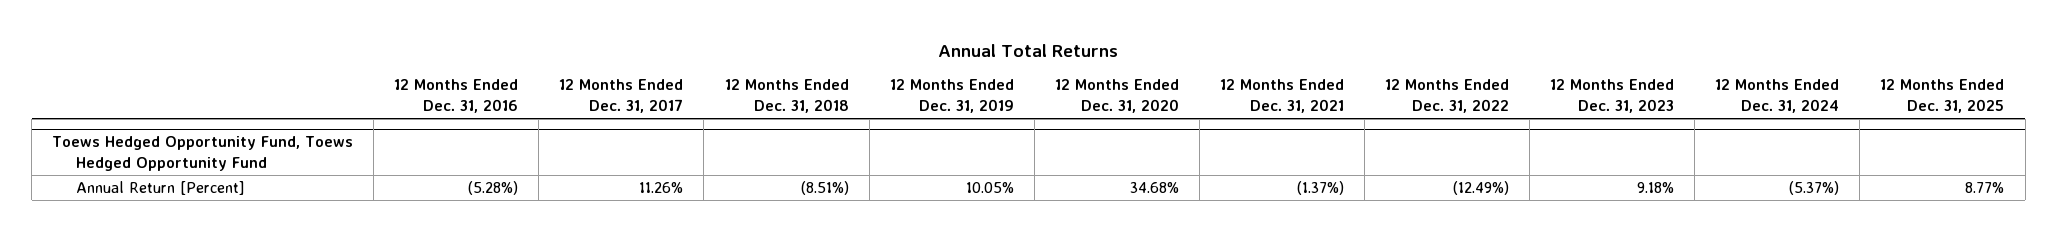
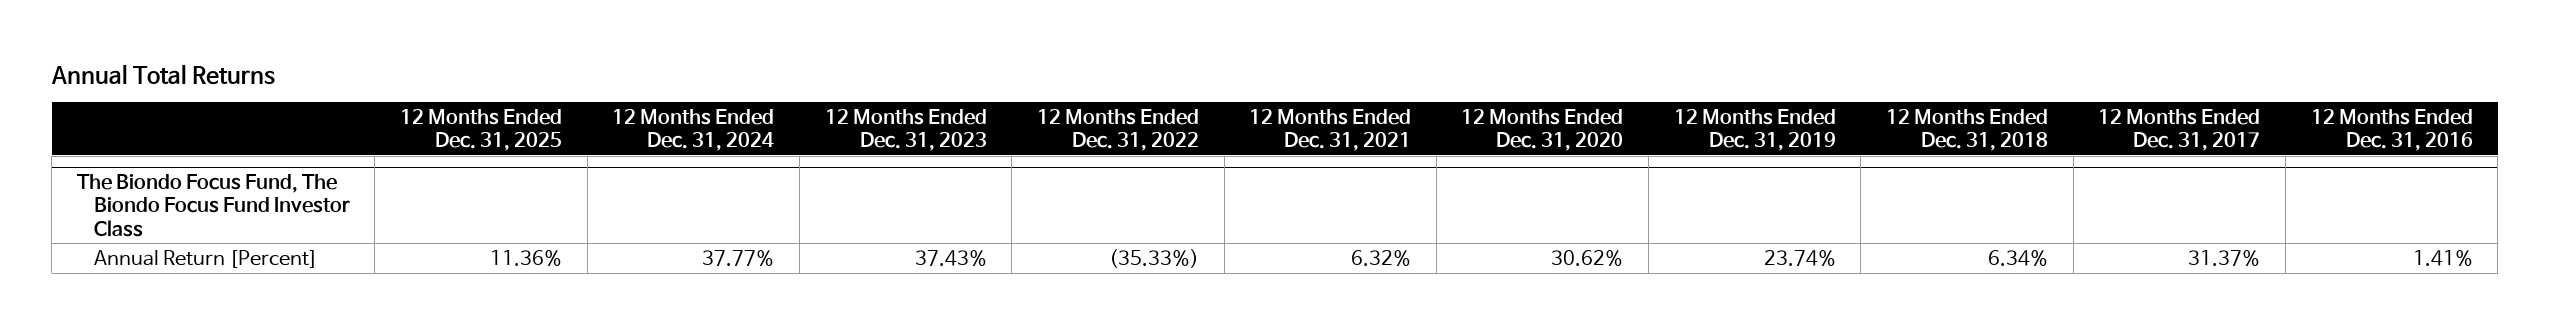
- | 12 Months Ended Dec. 31, 2016 | 12 Months Ended Dec. 31, 2017 | 12 Months Ended Dec. 31, 2018 | 12 Months Ended Dec. 31, 2019 | 12 Months Ended Dec. 31, 2020 | 12 Months Ended Dec. 31, 2021 | 12 Months Ended Dec. 31, 2022 | 12 Months Ended Dec. 31, 2023 | 12 Months Ended Dec. 31, 2024 | 12 Months Ended Dec. 31, 2025
+ | 12 Months Ended Dec. 31, 2025 | 12 Months Ended Dec. 31, 2024 | 12 Months Ended Dec. 31, 2023 | 12 Months Ended Dec. 31, 2022 | 12 Months Ended Dec. 31, 2021 | 12 Months Ended Dec. 31, 2020 | 12 Months Ended Dec. 31, 2019 | 12 Months Ended Dec. 31, 2018 | 12 Months Ended Dec. 31, 2017 | 12 Months Ended Dec. 31, 2016
- Toews Hedged Opportunity Fund, Toews Hedged Opportunity Fund
- Annual Return [Percent] | (5.28%) | 11.26% | (8.51%) | 10.05% | 34.68% | (1.37%) | (12.49%) | 9.18% | (5.37%) | 8.77%
+ The Biondo Focus Fund, The Biondo Focus Fund Investor Class
+ Annual Return [Percent] | 11.36% | 37.77% | 37.43% | (35.33%) | 6.32% | 30.62% | 23.74% | 6.34% | 31.37% | 1.41%

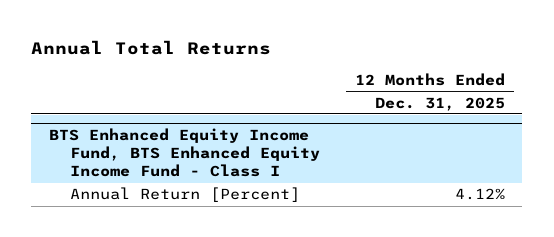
- | 12 Months Ended Dec. 31, 2025 | 12 Months Ended Dec. 31, 2024 | 12 Months Ended Dec. 31, 2023 | 12 Months Ended Dec. 31, 2022 | 12 Months Ended Dec. 31, 2021 | 12 Months Ended Dec. 31, 2020 | 12 Months Ended Dec. 31, 2019 | 12 Months Ended Dec. 31, 2018 | 12 Months Ended Dec. 31, 2017 | 12 Months Ended Dec. 31, 2016
+ | 12 Months Ended Dec. 31, 2025
- The Biondo Focus Fund, The Biondo Focus Fund Investor Class
- Annual Return [Percent] | 11.36% | 37.77% | 37.43% | (35.33%) | 6.32% | 30.62% | 23.74% | 6.34% | 31.37% | 1.41%
+ BTS Enhanced Equity Income Fund, BTS Enhanced Equity Income Fund - Class I
+ Annual Return [Percent] | 4.12%

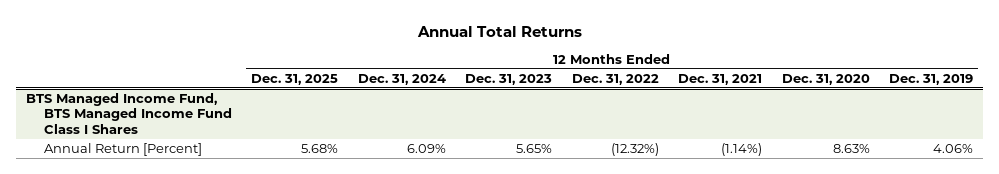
- | 12 Months Ended Dec. 31, 2025
+ | 12 Months Ended Dec. 31, 2025 | 12 Months Ended Dec. 31, 2024 | 12 Months Ended Dec. 31, 2023 | 12 Months Ended Dec. 31, 2022 | 12 Months Ended Dec. 31, 2021 | 12 Months Ended Dec. 31, 2020 | 12 Months Ended Dec. 31, 2019
- BTS Enhanced Equity Income Fund, BTS Enhanced Equity Income Fund - Class I
- Annual Return [Percent] | 4.12%
+ BTS Managed Income Fund, BTS Managed Income Fund Class I Shares
+ Annual Return [Percent] | 5.68% | 6.09% | 5.65% | (12.32%) | (1.14%) | 8.63% | 4.06%

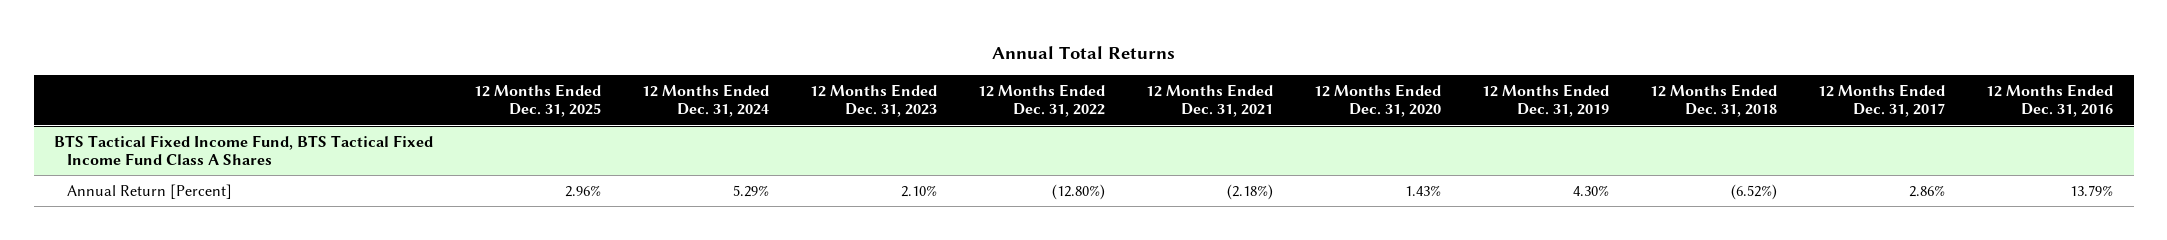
- | 12 Months Ended Dec. 31, 2025 | 12 Months Ended Dec. 31, 2024 | 12 Months Ended Dec. 31, 2023 | 12 Months Ended Dec. 31, 2022 | 12 Months Ended Dec. 31, 2021 | 12 Months Ended Dec. 31, 2020 | 12 Months Ended Dec. 31, 2019
+ | 12 Months Ended Dec. 31, 2025 | 12 Months Ended Dec. 31, 2024 | 12 Months Ended Dec. 31, 2023 | 12 Months Ended Dec. 31, 2022 | 12 Months Ended Dec. 31, 2021 | 12 Months Ended Dec. 31, 2020 | 12 Months Ended Dec. 31, 2019 | 12 Months Ended Dec. 31, 2018 | 12 Months Ended Dec. 31, 2017 | 12 Months Ended Dec. 31, 2016
- BTS Managed Income Fund, BTS Managed Income Fund Class I Shares
- Annual Return [Percent] | 5.68% | 6.09% | 5.65% | (12.32%) | (1.14%) | 8.63% | 4.06%
+ BTS Tactical Fixed Income Fund, BTS Tactical Fixed Income Fund Class A Shares
+ Annual Return [Percent] | 2.96% | 5.29% | 2.10% | (12.80%) | (2.18%) | 1.43% | 4.30% | (6.52%) | 2.86% | 13.79%

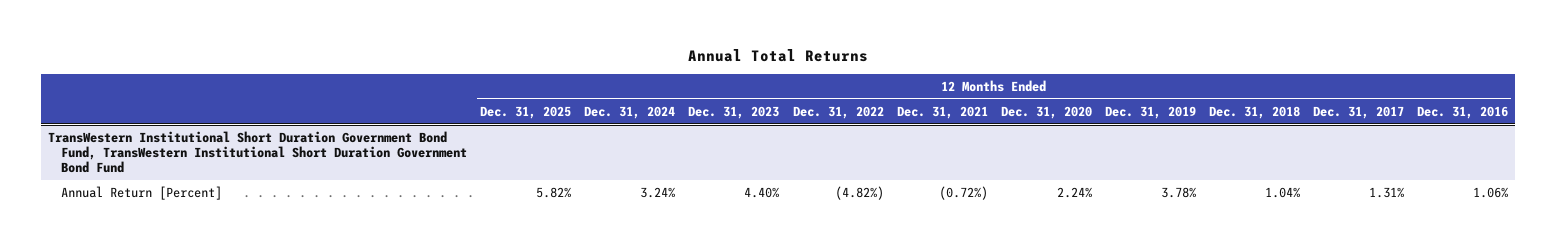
- BTS Tactical Fixed Income Fund, BTS Tactical Fixed Income Fund Class A Shares
- Annual Return [Percent] | 2.96% | 5.29% | 2.10% | (12.80%) | (2.18%) | 1.43% | 4.30% | (6.52%) | 2.86% | 13.79%
+ TransWestern Institutional Short Duration Government Bond Fund, TransWestern Institutional Short Duration Government Bond Fund
+ Annual Return [Percent] | 5.82% | 3.24% | 4.40% | (4.82%) | (0.72%) | 2.24% | 3.78% | 1.04% | 1.31% | 1.06%

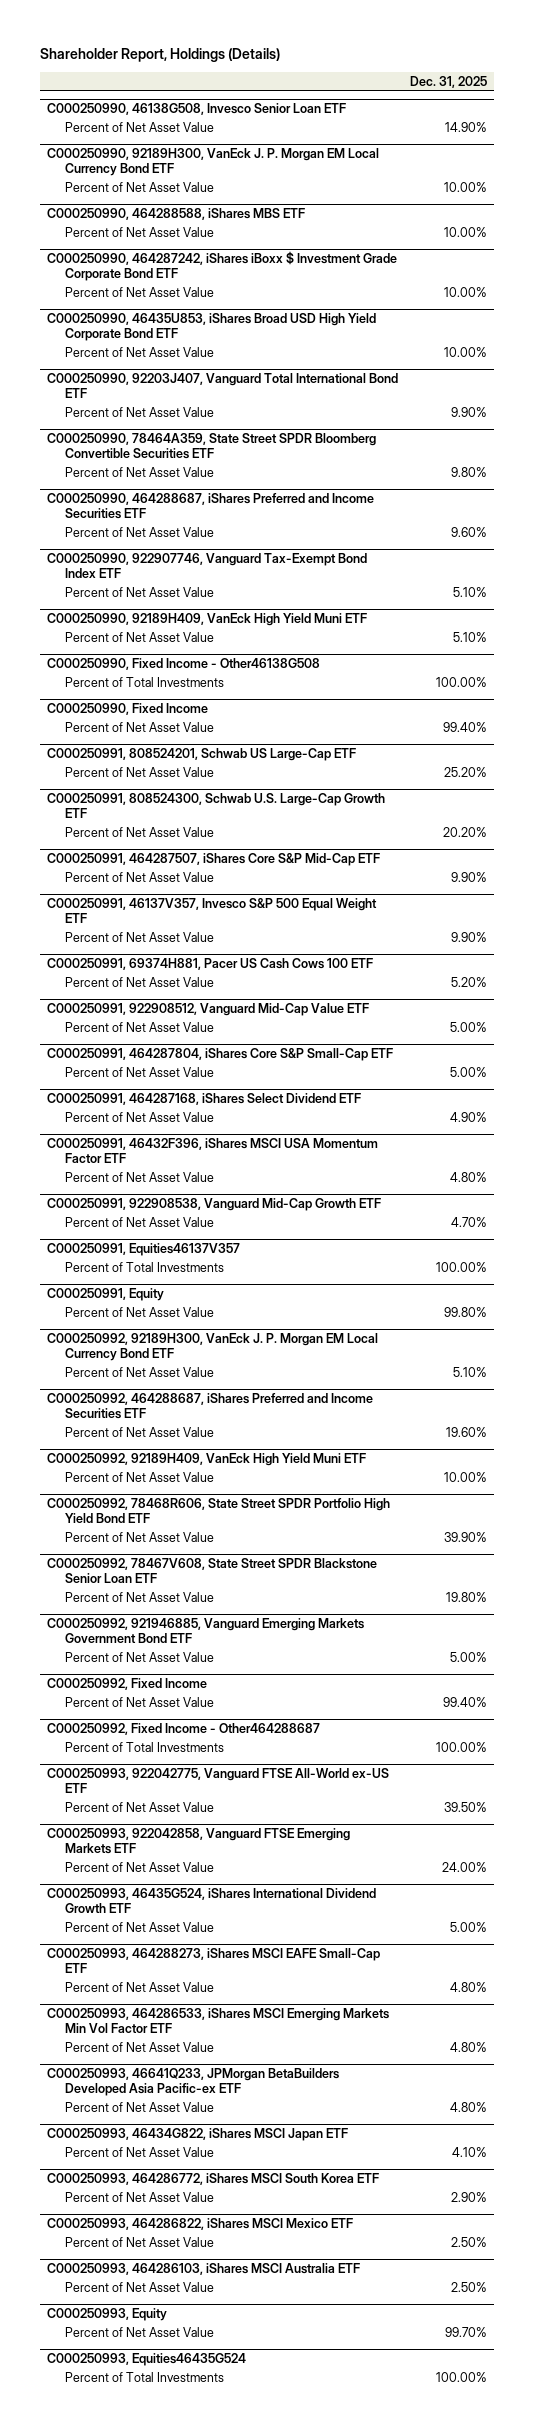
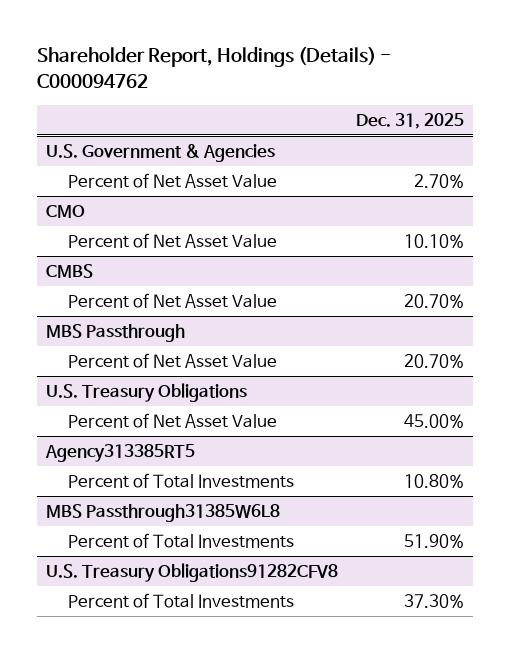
- Shareholder Report, Holdings (Details)
+ Shareholder Report, Holdings (Details) - C000094762
- C000250990, 46138G508, Invesco Senior Loan ETF
- Percent of Net Asset Value | 14.90%
- C000250990, 92189H300, VanEck J. P. Morgan EM Local Currency Bond ETF
- Percent of Net Asset Value | 10.00%
- C000250990, 464288588, iShares MBS ETF
- Percent of Net Asset Value | 10.00%
- C000250990, 464287242, iShares iBoxx $ Investment Grade Corporate Bond ETF
- Percent of Net Asset Value | 10.00%
- C000250990, 46435U853, iShares Broad USD High Yield Corporate Bond ETF
- Percent of Net Asset Value | 10.00%
- C000250990, 92203J407, Vanguard Total International Bond ETF
- Percent of Net Asset Value | 9.90%
- C000250990, 78464A359, State Street SPDR Bloomberg Convertible Securities ETF
- Percent of Net Asset Value | 9.80%
- C000250990, 464288687, iShares Preferred and Income Securities ETF
- Percent of Net Asset Value | 9.60%
- C000250990, 922907746, Vanguard Tax-Exempt Bond Index ETF
- Percent of Net Asset Value | 5.10%
- C000250990, 92189H409, VanEck High Yield Muni ETF
- Percent of Net Asset Value | 5.10%
- C000250990, Fixed Income - Other46138G508
- Percent of Total Investments | 100.00%
- C000250990, Fixed Income
- Percent of Net Asset Value | 99.40%
- C000250991, 808524201, Schwab US Large-Cap ETF
- Percent of Net Asset Value | 25.20%
- C000250991, 808524300, Schwab U.S. Large-Cap Growth ETF
- Percent of Net Asset Value | 20.20%
- C000250991, 464287507, iShares Core S&P Mid-Cap ETF
- Percent of Net Asset Value | 9.90%
- C000250991, 46137V357, Invesco S&P 500 Equal Weight ETF
- Percent of Net Asset Value | 9.90%
- C000250991, 69374H881, Pacer US Cash Cows 100 ETF
- Percent of Net Asset Value | 5.20%
- C000250991, 922908512, Vanguard Mid-Cap Value ETF
- Percent of Net Asset Value | 5.00%
- C000250991, 464287804, iShares Core S&P Small-Cap ETF
- Percent of Net Asset Value | 5.00%
- C000250991, 464287168, iShares Select Dividend ETF
- Percent of Net Asset Value | 4.90%
- C000250991, 46432F396, iShares MSCI USA Momentum Factor ETF
- Percent of Net Asset Value | 4.80%
- C000250991, 922908538, Vanguard Mid-Cap Growth ETF
- Percent of Net Asset Value | 4.70%
- C000250991, Equities46137V357
- Percent of Total Investments | 100.00%
- C000250991, Equity
- Percent of Net Asset Value | 99.80%
- C000250992, 92189H300, VanEck J. P. Morgan EM Local Currency Bond ETF
- Percent of Net Asset Value | 5.10%
- C000250992, 464288687, iShares Preferred and Income Securities ETF
- Percent of Net Asset Value | 19.60%
- C000250992, 92189H409, VanEck High Yield Muni ETF
- Percent of Net Asset Value | 10.00%
- C000250992, 78468R606, State Street SPDR Portfolio High Yield Bond ETF
- Percent of Net Asset Value | 39.90%
- C000250992, 78467V608, State Street SPDR Blackstone Senior Loan ETF
- Percent of Net Asset Value | 19.80%
- C000250992, 921946885, Vanguard Emerging Markets Government Bond ETF
- Percent of Net Asset Value | 5.00%
- C000250992, Fixed Income
- Percent of Net Asset Value | 99.40%
- C000250992, Fixed Income - Other464288687
- Percent of Total Investments | 100.00%
- C000250993, 922042775, Vanguard FTSE All-World ex-US ETF
- Percent of Net Asset Value | 39.50%
- C000250993, 922042858, Vanguard FTSE Emerging Markets ETF
- Percent of Net Asset Value | 24.00%
- C000250993, 46435G524, iShares International Dividend Growth ETF
- Percent of Net Asset Value | 5.00%
- C000250993, 464288273, iShares MSCI EAFE Small-Cap ETF
- Percent of Net Asset Value | 4.80%
- C000250993, 464286533, iShares MSCI Emerging Markets Min Vol Factor ETF
- Percent of Net Asset Value | 4.80%
- C000250993, 46641Q233, JPMorgan BetaBuilders Developed Asia Pacific-ex ETF
- Percent of Net Asset Value | 4.80%
- C000250993, 46434G822, iShares MSCI Japan ETF
- Percent of Net Asset Value | 4.10%
- C000250993, 464286772, iShares MSCI South Korea ETF
- Percent of Net Asset Value | 2.90%
- C000250993, 464286822, iShares MSCI Mexico ETF
- Percent of Net Asset Value | 2.50%
- C000250993, 464286103, iShares MSCI Australia ETF
- Percent of Net Asset Value | 2.50%
- C000250993, Equity
- Percent of Net Asset Value | 99.70%
- C000250993, Equities46435G524
- Percent of Total Investments | 100.00%
+ U.S. Government & Agencies
+ Percent of Net Asset Value | 2.70%
+ CMO
+ Percent of Net Asset Value | 10.10%
+ CMBS
+ Percent of Net Asset Value | 20.70%
+ MBS Passthrough
+ Percent of Net Asset Value | 20.70%
+ U.S. Treasury Obligations
+ Percent of Net Asset Value | 45.00%
+ Agency313385RT5
+ Percent of Total Investments | 10.80%
+ MBS Passthrough31385W6L8
+ Percent of Total Investments | 51.90%
+ U.S. Treasury Obligations91282CFV8
+ Percent of Total Investments | 37.30%

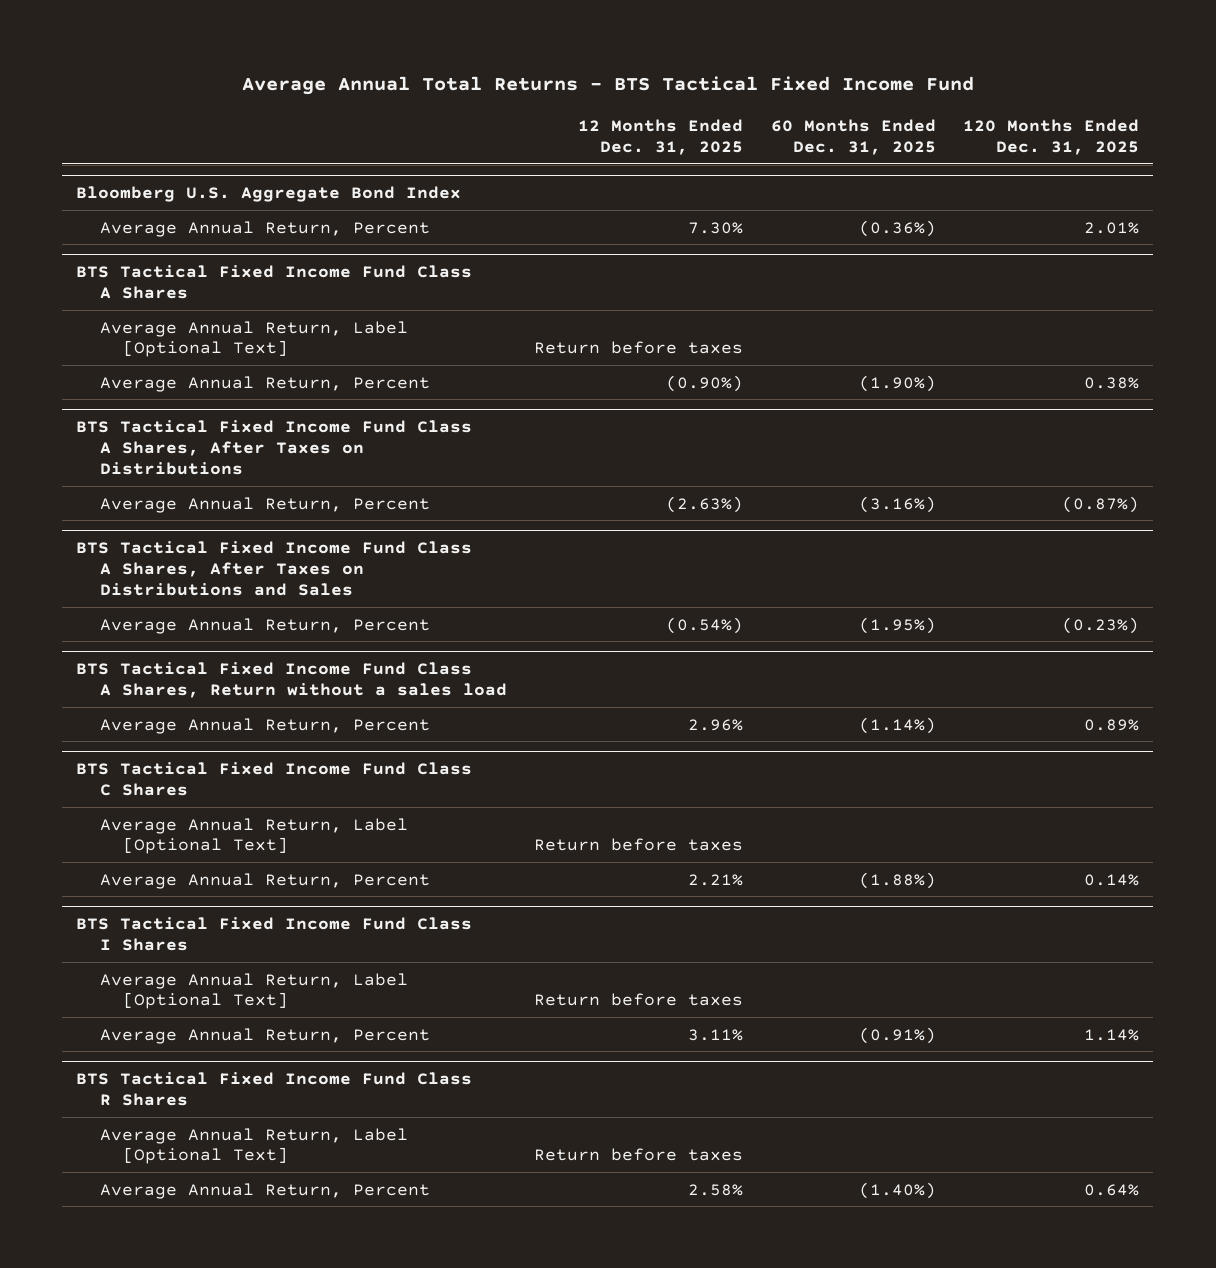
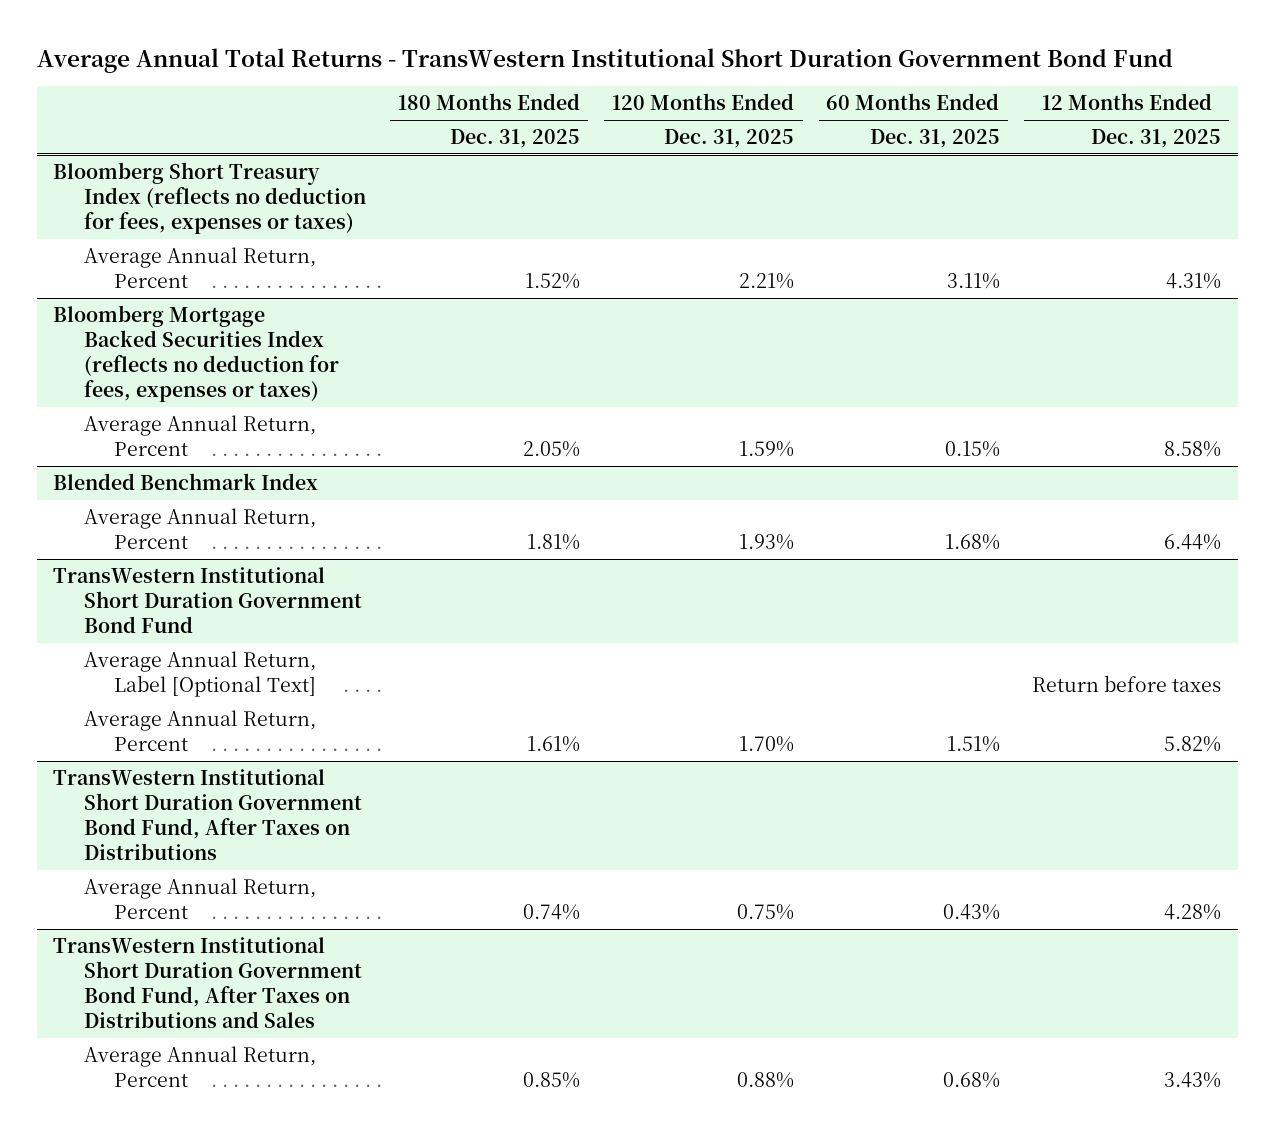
- Average Annual Total Returns - BTS Tactical Fixed Income Fund
+ Average Annual Total Returns - TransWestern Institutional Short Duration Government Bond Fund
- | 12 Months Ended Dec. 31, 2025 | 60 Months Ended Dec. 31, 2025 | 120 Months Ended Dec. 31, 2025
+ | 180 Months Ended Dec. 31, 2025 | 120 Months Ended Dec. 31, 2025 | 60 Months Ended Dec. 31, 2025 | 12 Months Ended Dec. 31, 2025
- Bloomberg U.S. Aggregate Bond Index
- Average Annual Return, Percent | 7.30% | (0.36%) | 2.01%
- BTS Tactical Fixed Income Fund Class A Shares
- Average Annual Return, Label [Optional Text] | Return before taxes | |
- Average Annual Return, Percent | (0.90%) | (1.90%) | 0.38%
- BTS Tactical Fixed Income Fund Class A Shares, After Taxes on Distributions
- Average Annual Return, Percent | (2.63%) | (3.16%) | (0.87%)
- BTS Tactical Fixed Income Fund Class A Shares, After Taxes on Distributions and Sales
- Average Annual Return, Percent | (0.54%) | (1.95%) | (0.23%)
- BTS Tactical Fixed Income Fund Class A Shares, Return without a sales load
- Average Annual Return, Percent | 2.96% | (1.14%) | 0.89%
- BTS Tactical Fixed Income Fund Class C Shares
- Average Annual Return, Label [Optional Text] | Return before taxes | |
- Average Annual Return, Percent | 2.21% | (1.88%) | 0.14%
- BTS Tactical Fixed Income Fund Class I Shares
- Average Annual Return, Label [Optional Text] | Return before taxes | |
- Average Annual Return, Percent | 3.11% | (0.91%) | 1.14%
- BTS Tactical Fixed Income Fund Class R Shares
+ Bloomberg Short Treasury Index (reflects no deduction for fees, expenses or taxes)
+ Average Annual Return, Percent | 1.52% | 2.21% | 3.11% | 4.31%
+ Bloomberg Mortgage Backed Securities Index (reflects no deduction for fees, expenses or taxes)
+ Average Annual Return, Percent | 2.05% | 1.59% | 0.15% | 8.58%
+ Blended Benchmark Index
+ Average Annual Return, Percent | 1.81% | 1.93% | 1.68% | 6.44%
+ TransWestern Institutional Short Duration Government Bond Fund
- Average Annual Return, Percent | 2.58% | (1.40%) | 0.64%
+ Average Annual Return, Percent | 1.61% | 1.70% | 1.51% | 5.82%
+ TransWestern Institutional Short Duration Government Bond Fund, After Taxes on Distributions
+ Average Annual Return, Percent | 0.74% | 0.75% | 0.43% | 4.28%
+ TransWestern Institutional Short Duration Government Bond Fund, After Taxes on Distributions and Sales
+ Average Annual Return, Percent | 0.85% | 0.88% | 0.68% | 3.43%

